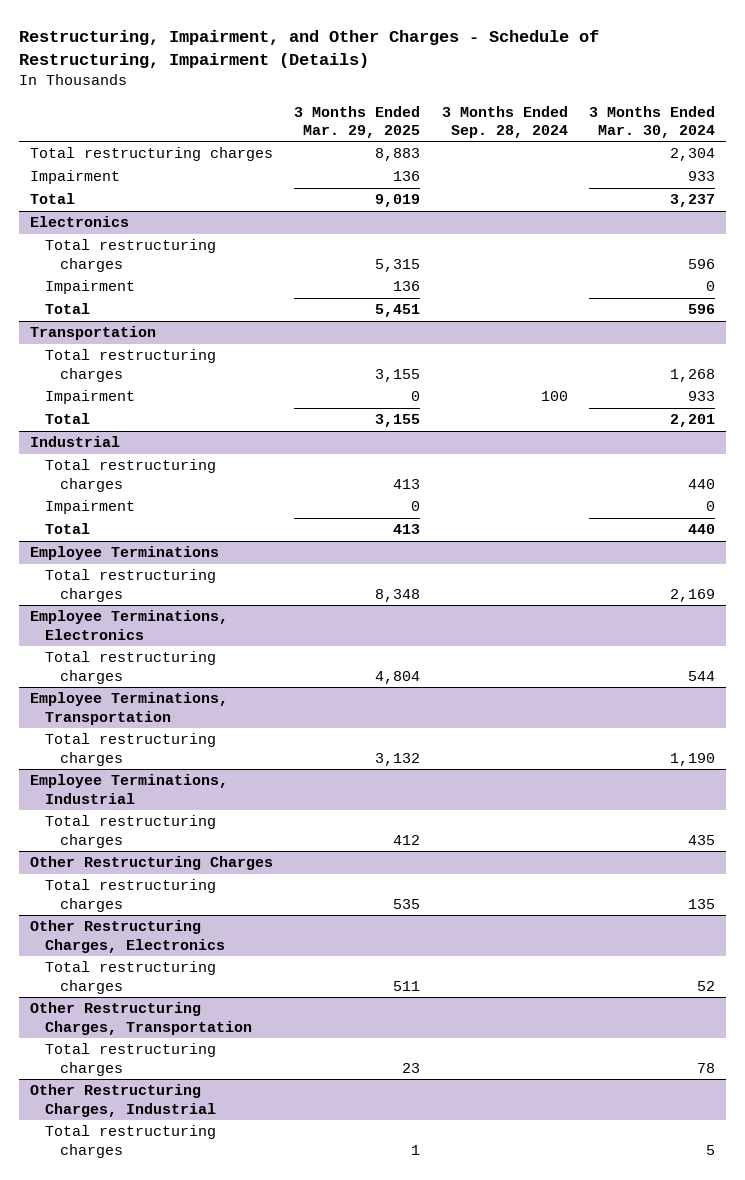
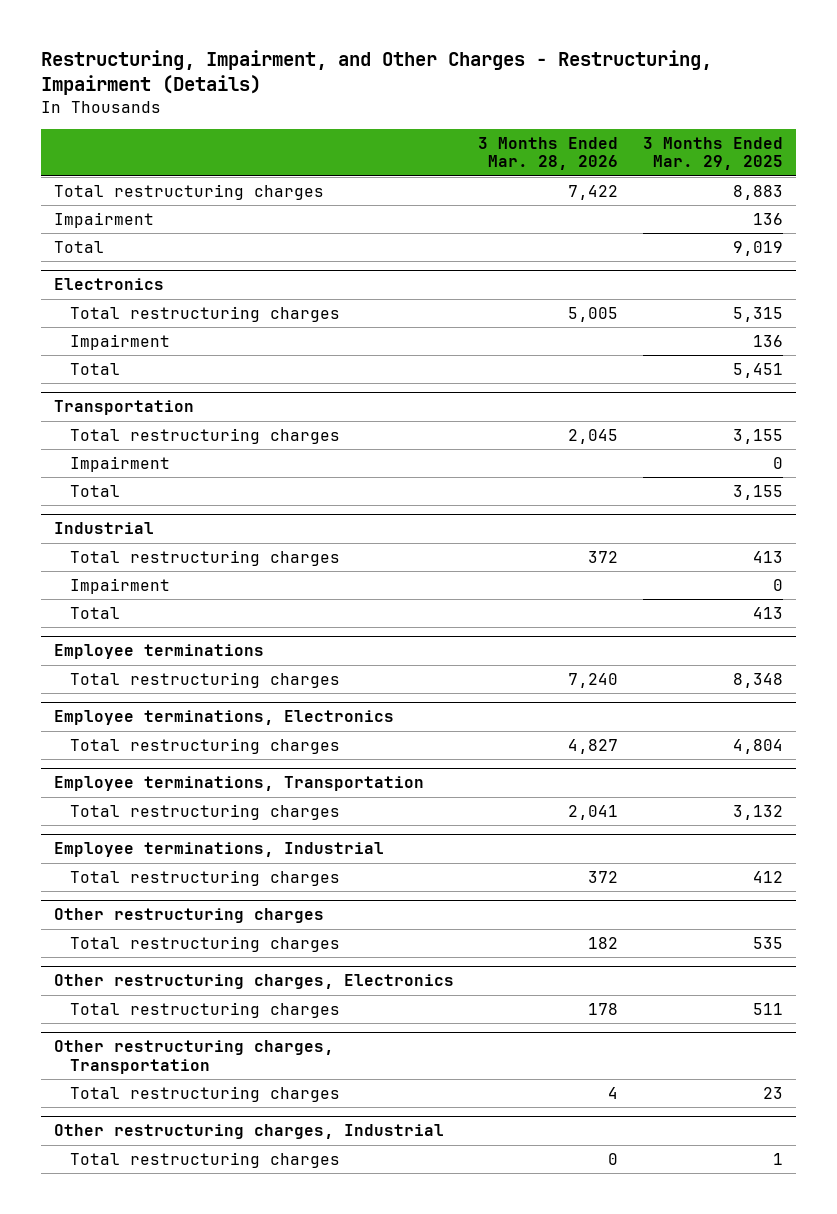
- Restructuring, Impairment, and Other Charges - Schedule of Restructuring, Impairment (Details)
+ Restructuring, Impairment, and Other Charges - Restructuring, Impairment (Details)
- | 3 Months Ended Mar. 29, 2025 | 3 Months Ended Sep. 28, 2024 | 3 Months Ended Mar. 30, 2024
+ | 3 Months Ended Mar. 28, 2026 | 3 Months Ended Mar. 29, 2025
- Employee Terminations
+ Employee terminations
- Employee Terminations, Electronics
+ Employee terminations, Electronics
- Employee Terminations, Transportation
+ Employee terminations, Transportation
- Employee Terminations, Industrial
+ Employee terminations, Industrial
- Other Restructuring Charges
+ Other restructuring charges
- Other Restructuring Charges, Electronics
+ Other restructuring charges, Electronics
- Other Restructuring Charges, Transportation
+ Other restructuring charges, Transportation
- Other Restructuring Charges, Industrial
+ Other restructuring charges, Industrial

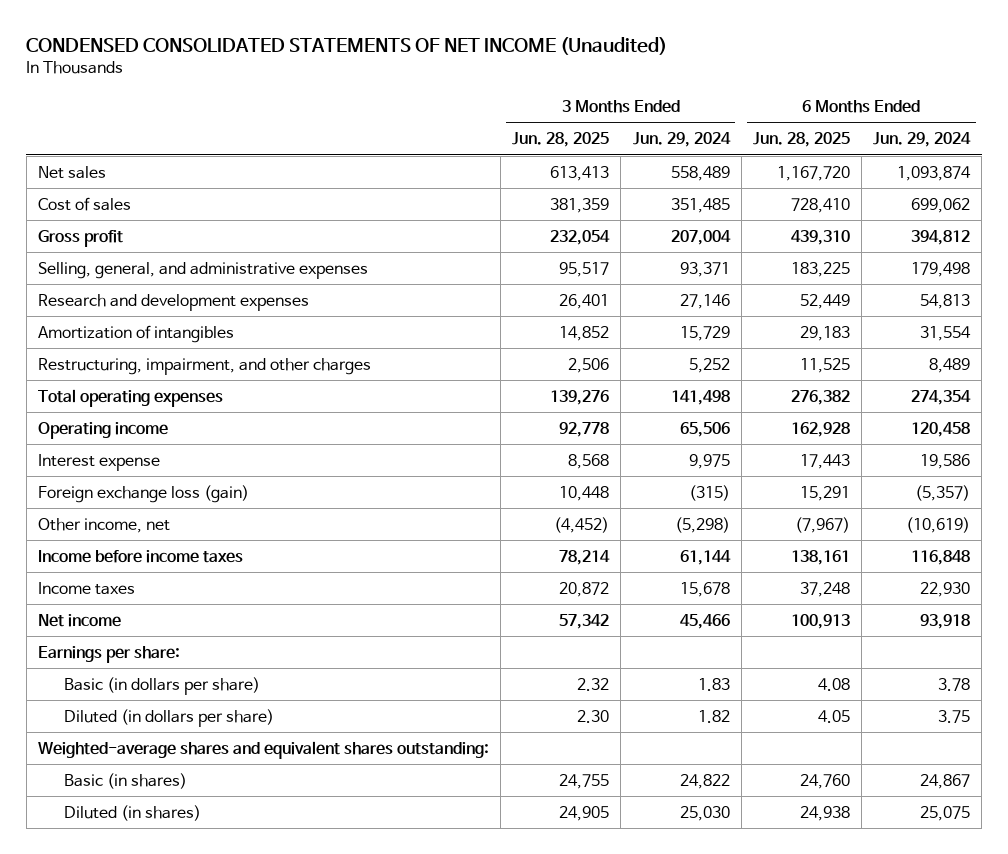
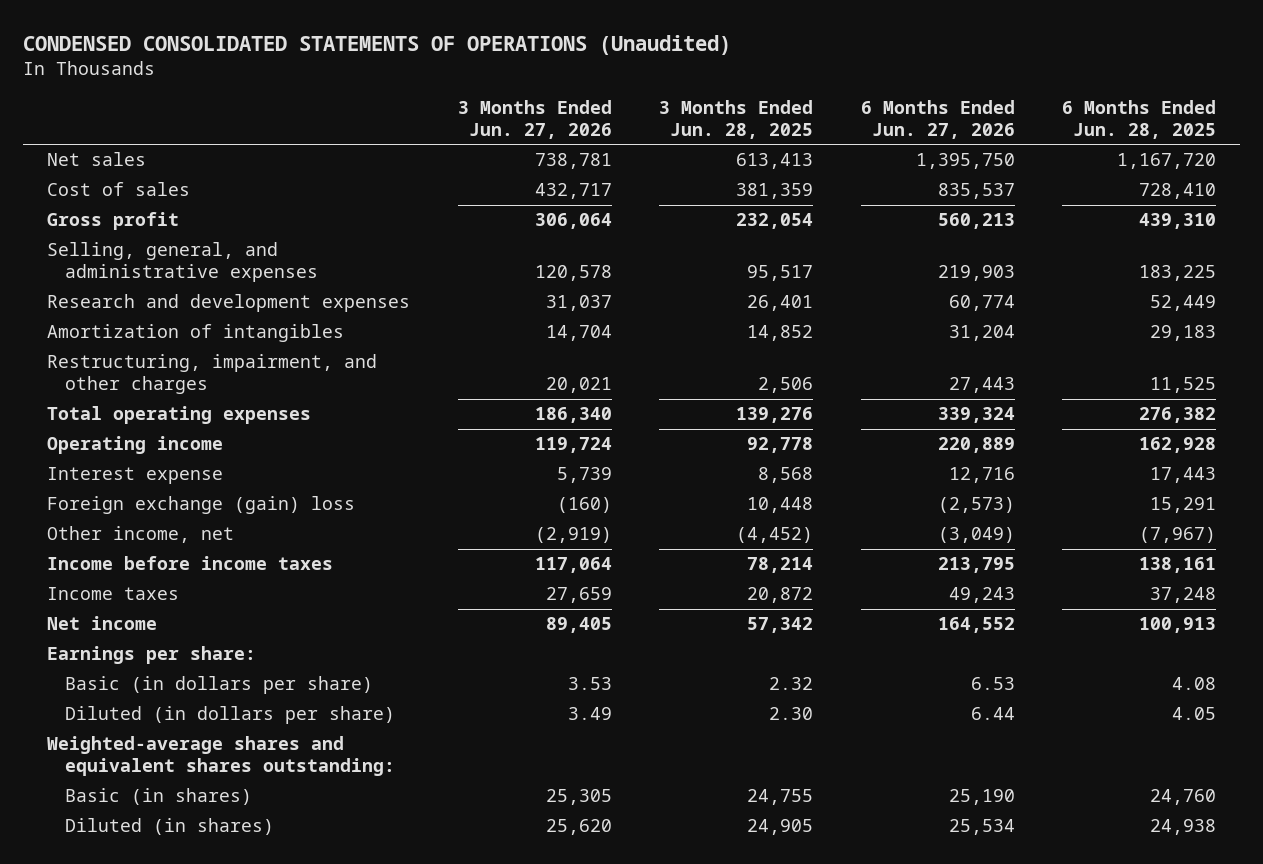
- CONDENSED CONSOLIDATED STATEMENTS OF NET INCOME (Unaudited)
+ CONDENSED CONSOLIDATED STATEMENTS OF OPERATIONS (Unaudited)
- | 3 Months Ended Jun. 28, 2025 | 3 Months Ended Jun. 29, 2024 | 6 Months Ended Jun. 28, 2025 | 6 Months Ended Jun. 29, 2024
+ | 3 Months Ended Jun. 27, 2026 | 3 Months Ended Jun. 28, 2025 | 6 Months Ended Jun. 27, 2026 | 6 Months Ended Jun. 28, 2025
- Foreign exchange loss (gain) | 10,448 | (315) | 15,291 | (5,357)
+ Foreign exchange (gain) loss | (160) | 10,448 | (2,573) | 15,291

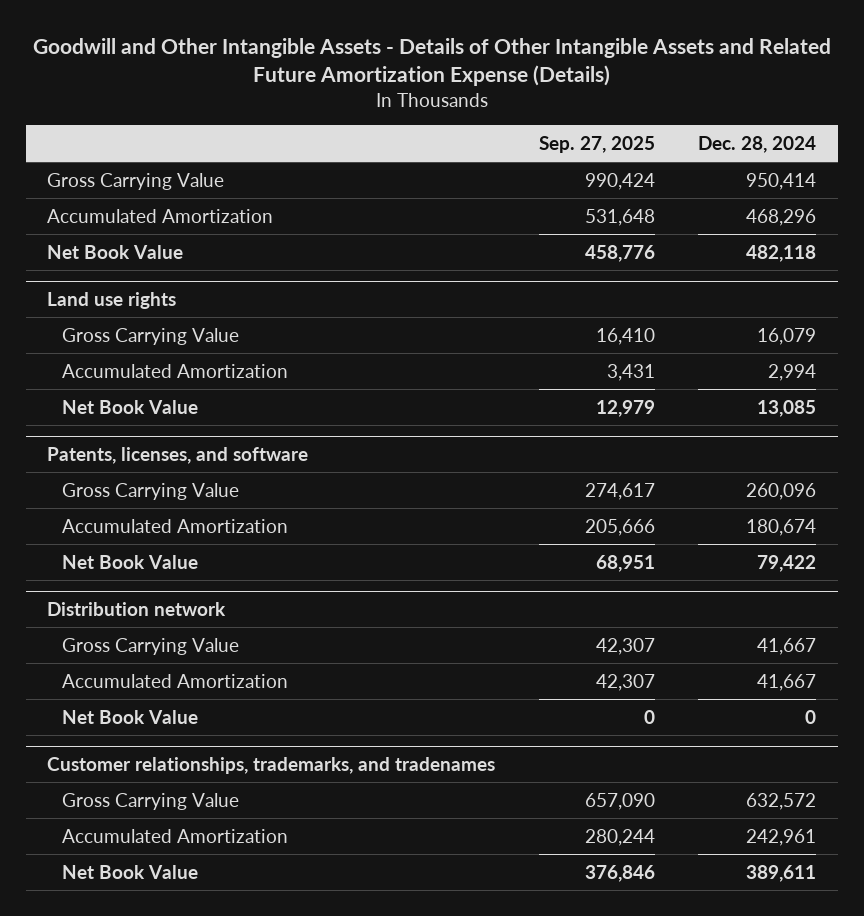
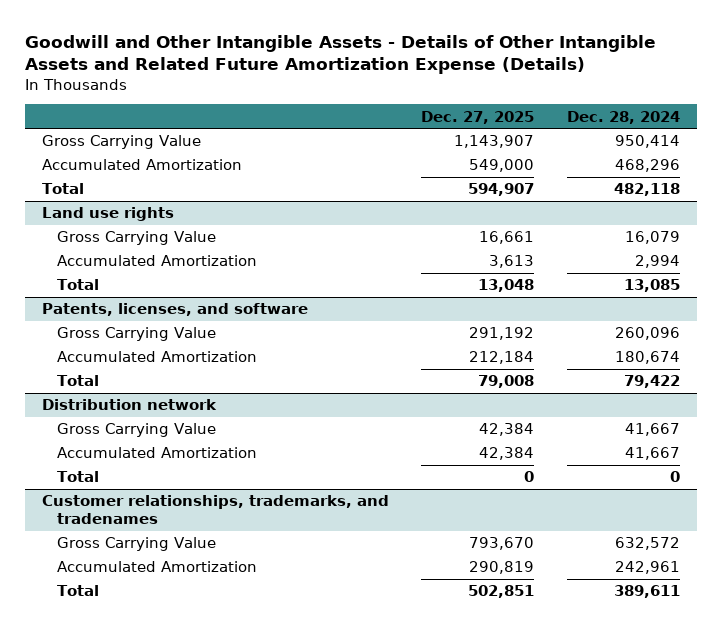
- | Sep. 27, 2025 | Dec. 28, 2024
+ | Dec. 27, 2025 | Dec. 28, 2024
- Net Book Value | 458,776 | 482,118
+ Total | 594,907 | 482,118
@ Land use rights
- Net Book Value | 12,979 | 13,085
+ Total | 13,048 | 13,085
@ Patents, licenses, and software
- Net Book Value | 68,951 | 79,422
+ Total | 79,008 | 79,422
@ Distribution network
- Net Book Value | 0 | 0
+ Total | 0 | 0
@ Customer relationships, trademarks, and tradenames
- Net Book Value | 376,846 | 389,611
+ Total | 502,851 | 389,611

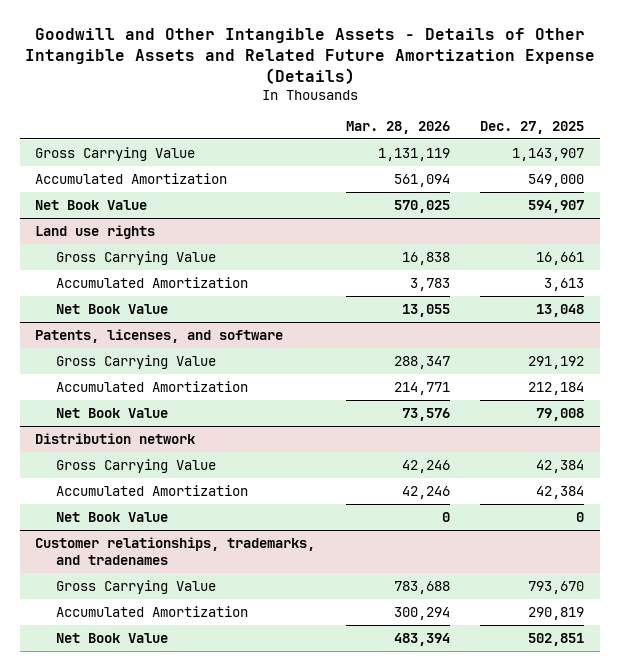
- | Dec. 27, 2025 | Dec. 28, 2024
+ | Mar. 28, 2026 | Dec. 27, 2025
- Total | 594,907 | 482,118
+ Net Book Value | 570,025 | 594,907
@ Land use rights
- Total | 13,048 | 13,085
+ Net Book Value | 13,055 | 13,048
@ Patents, licenses, and software
- Total | 79,008 | 79,422
+ Net Book Value | 73,576 | 79,008
@ Distribution network
- Total | 0 | 0
+ Net Book Value | 0 | 0
@ Customer relationships, trademarks, and tradenames
- Total | 502,851 | 389,611
+ Net Book Value | 483,394 | 502,851

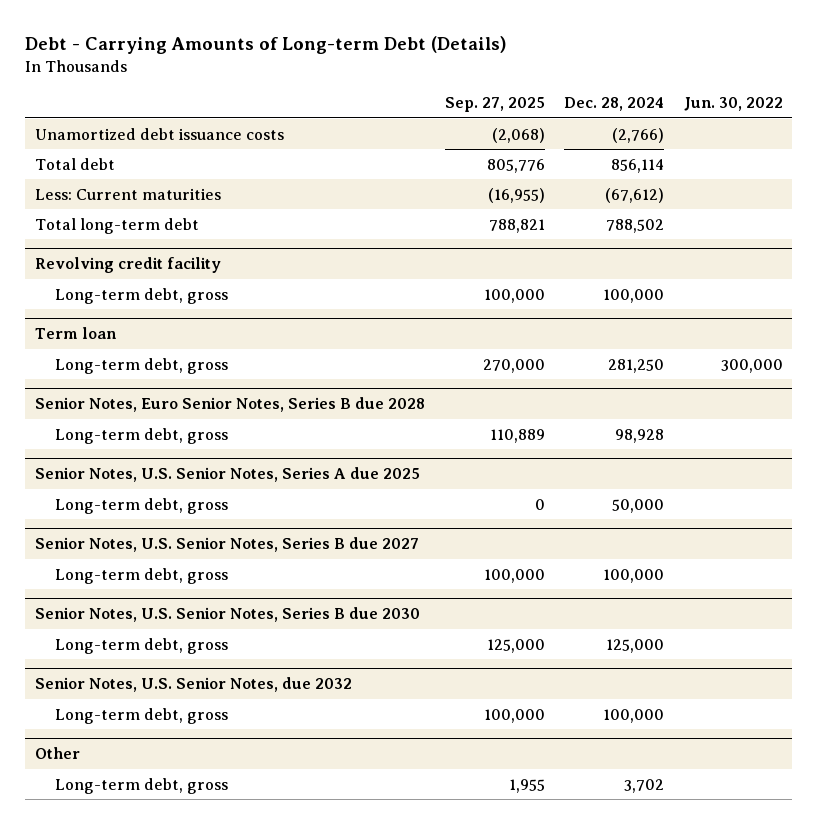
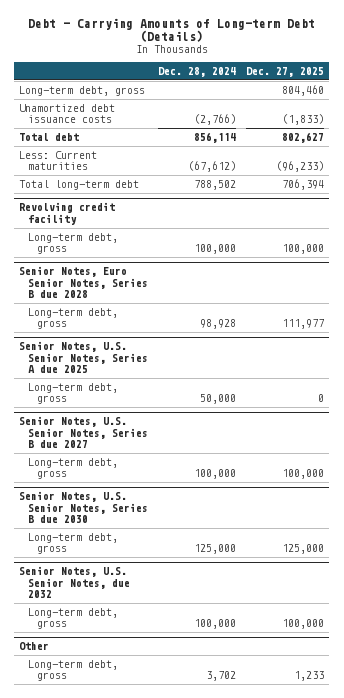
- | Sep. 27, 2025 | Dec. 28, 2024 | Jun. 30, 2022
+ | Dec. 28, 2024 | Dec. 27, 2025
+ Long-term debt, gross | | 804,460
- Term loan
- Long-term debt, gross | 270,000 | 281,250 | 300,000

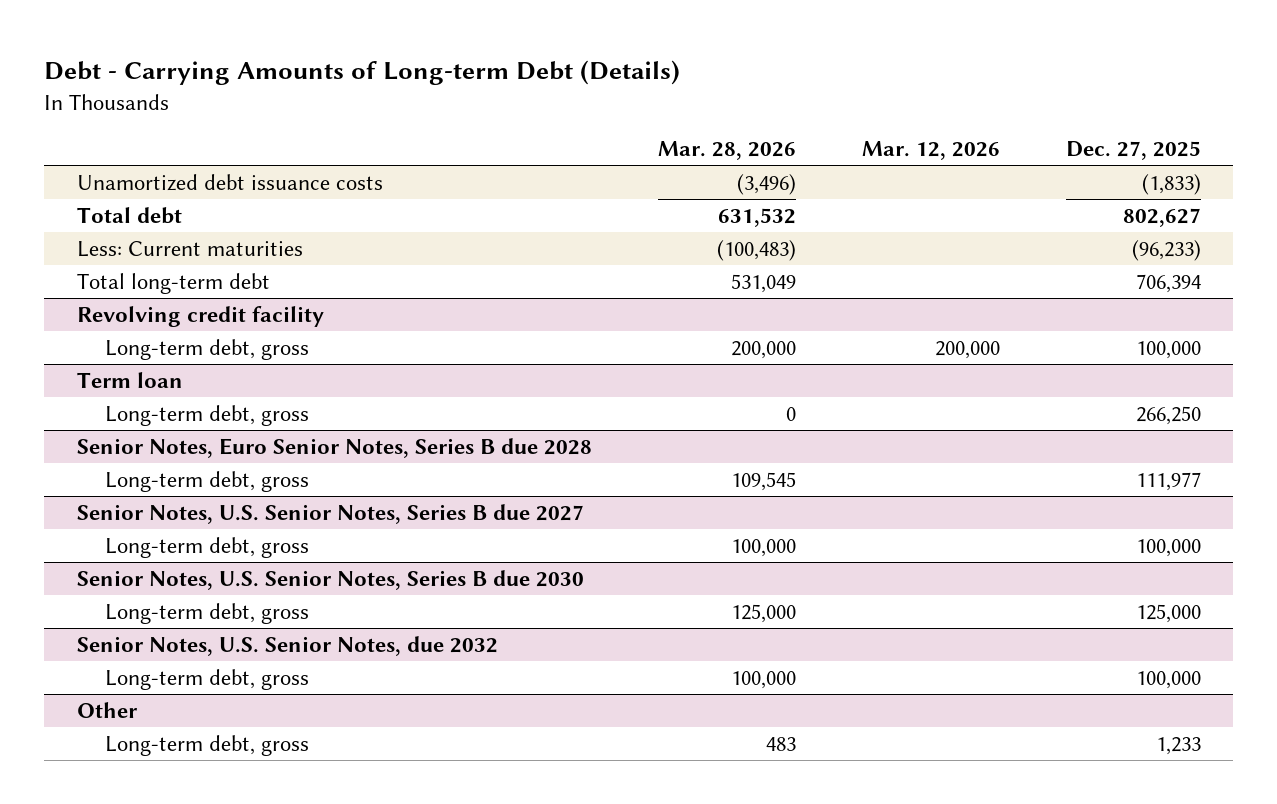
- | Dec. 28, 2024 | Dec. 27, 2025
+ | Mar. 28, 2026 | Mar. 12, 2026 | Dec. 27, 2025
- Long-term debt, gross | | 804,460
+ Term loan
+ Long-term debt, gross | 0 | | 266,250
- Senior Notes, U.S. Senior Notes, Series A due 2025
- Long-term debt, gross | 50,000 | 0

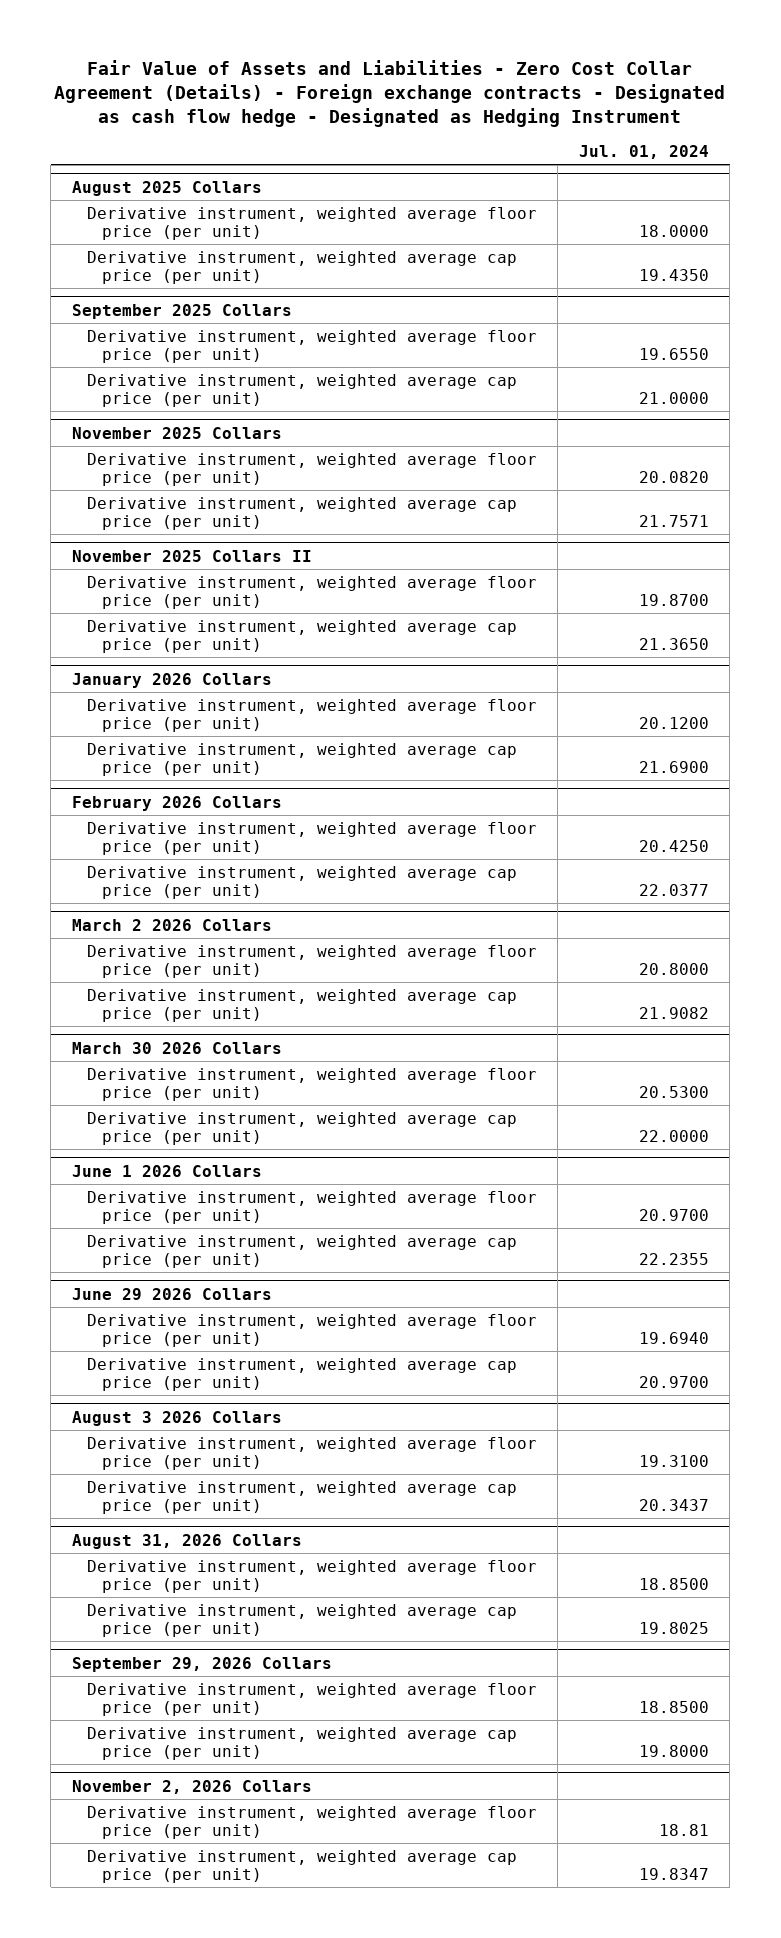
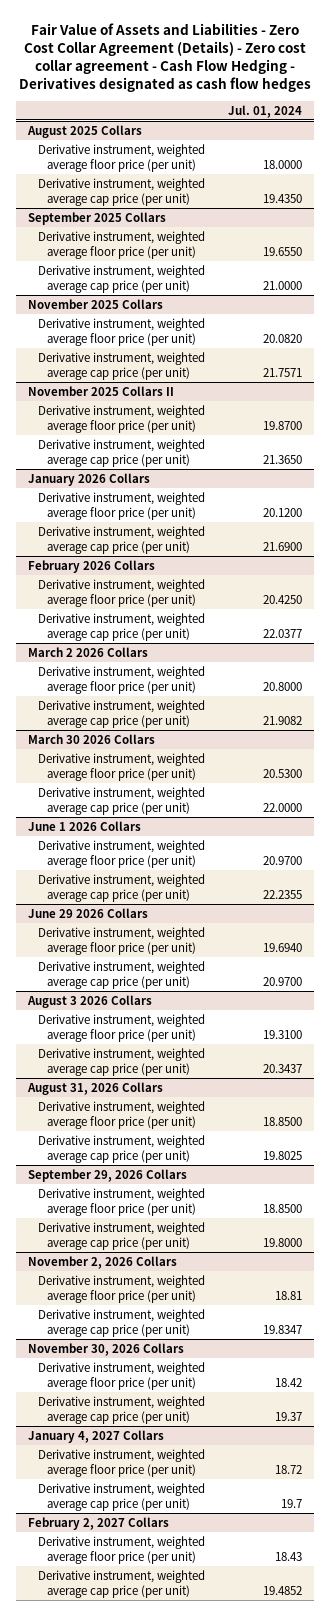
- Fair Value of Assets and Liabilities - Zero Cost Collar Agreement (Details) - Foreign exchange contracts - Designated as cash flow hedge - Designated as Hedging Instrument
+ Fair Value of Assets and Liabilities - Zero Cost Collar Agreement (Details) - Zero cost collar agreement - Cash Flow Hedging - Derivatives designated as cash flow hedges
+ November 30, 2026 Collars
+ Derivative instrument, weighted average floor price (per unit) | 18.42
+ Derivative instrument, weighted average cap price (per unit) | 19.37
+ January 4, 2027 Collars
+ Derivative instrument, weighted average floor price (per unit) | 18.72
+ Derivative instrument, weighted average cap price (per unit) | 19.7
+ February 2, 2027 Collars
+ Derivative instrument, weighted average floor price (per unit) | 18.43
+ Derivative instrument, weighted average cap price (per unit) | 19.4852

